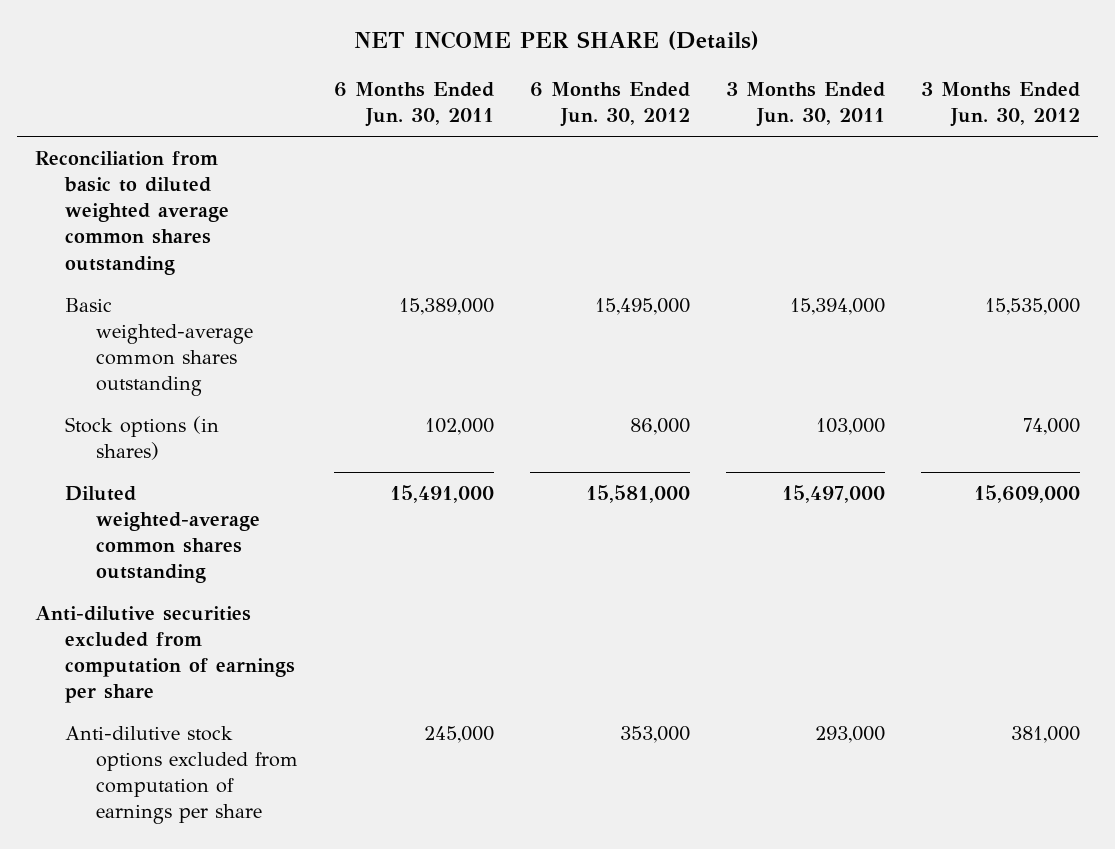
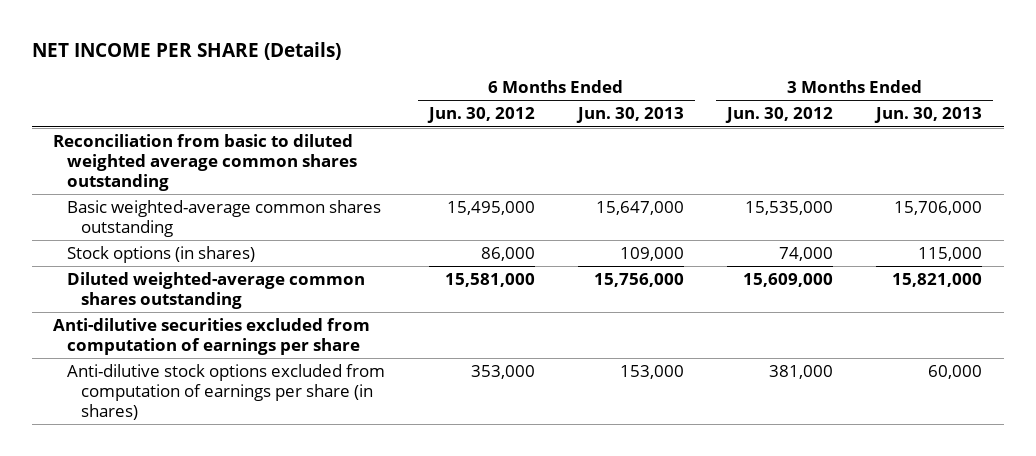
- | 6 Months Ended Jun. 30, 2011 | 6 Months Ended Jun. 30, 2012 | 3 Months Ended Jun. 30, 2011 | 3 Months Ended Jun. 30, 2012
+ | 6 Months Ended Jun. 30, 2012 | 6 Months Ended Jun. 30, 2013 | 3 Months Ended Jun. 30, 2012 | 3 Months Ended Jun. 30, 2013
- Anti-dilutive stock options excluded from computation of earnings per share | 245,000 | 353,000 | 293,000 | 381,000
+ Anti-dilutive stock options excluded from computation of earnings per share (in shares) | 353,000 | 153,000 | 381,000 | 60,000

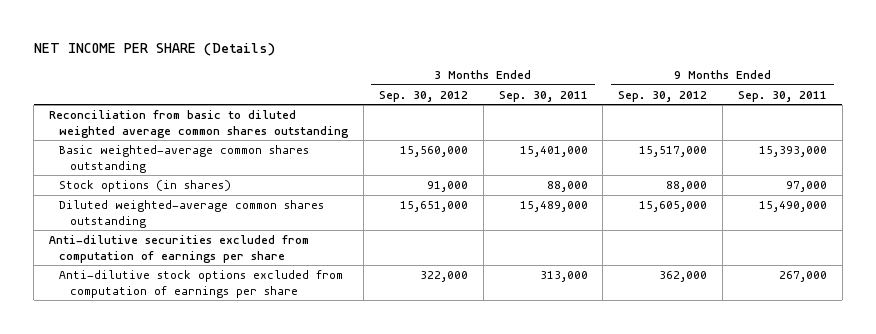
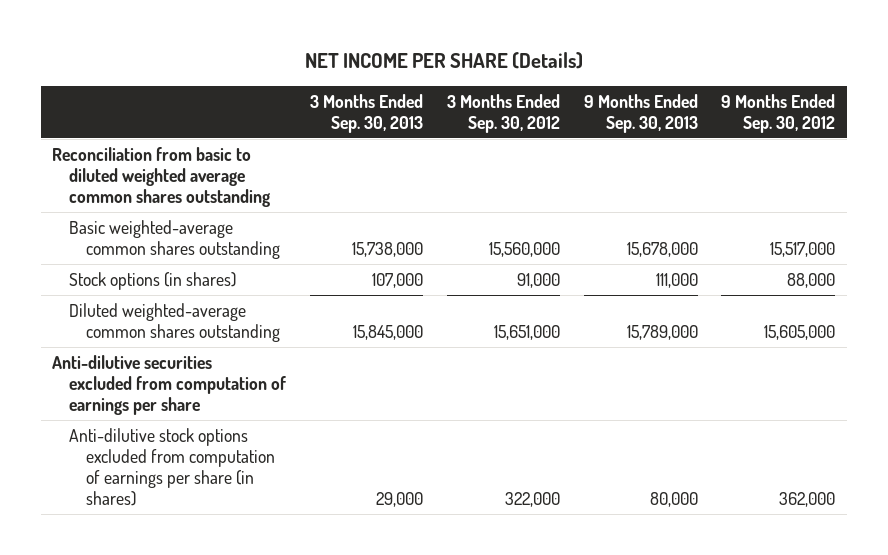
- | 3 Months Ended Sep. 30, 2012 | 3 Months Ended Sep. 30, 2011 | 9 Months Ended Sep. 30, 2012 | 9 Months Ended Sep. 30, 2011
+ | 3 Months Ended Sep. 30, 2013 | 3 Months Ended Sep. 30, 2012 | 9 Months Ended Sep. 30, 2013 | 9 Months Ended Sep. 30, 2012
- Anti-dilutive stock options excluded from computation of earnings per share | 322,000 | 313,000 | 362,000 | 267,000
+ Anti-dilutive stock options excluded from computation of earnings per share (in shares) | 29,000 | 322,000 | 80,000 | 362,000

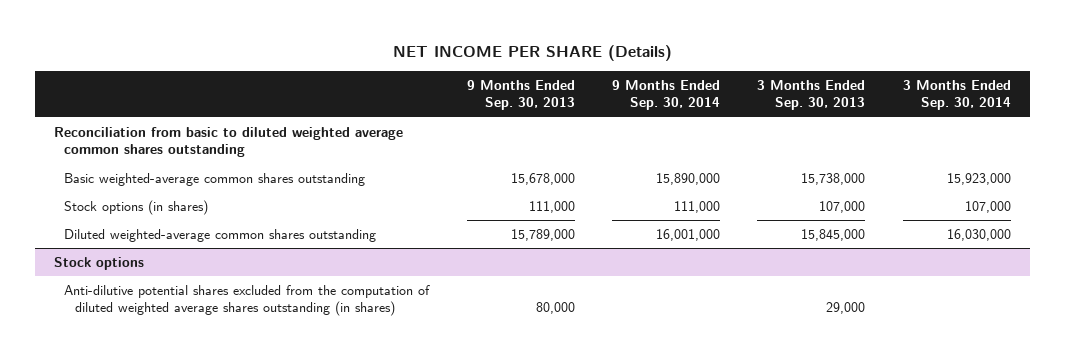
- | 3 Months Ended Sep. 30, 2013 | 3 Months Ended Sep. 30, 2012 | 9 Months Ended Sep. 30, 2013 | 9 Months Ended Sep. 30, 2012
+ | 9 Months Ended Sep. 30, 2013 | 9 Months Ended Sep. 30, 2014 | 3 Months Ended Sep. 30, 2013 | 3 Months Ended Sep. 30, 2014
- Anti-dilutive securities excluded from computation of earnings per share
- Anti-dilutive stock options excluded from computation of earnings per share (in shares) | 29,000 | 322,000 | 80,000 | 362,000
+ Stock options
+ Anti-dilutive potential shares excluded from the computation of diluted weighted average shares outstanding (in shares) | 80,000 | | 29,000 |

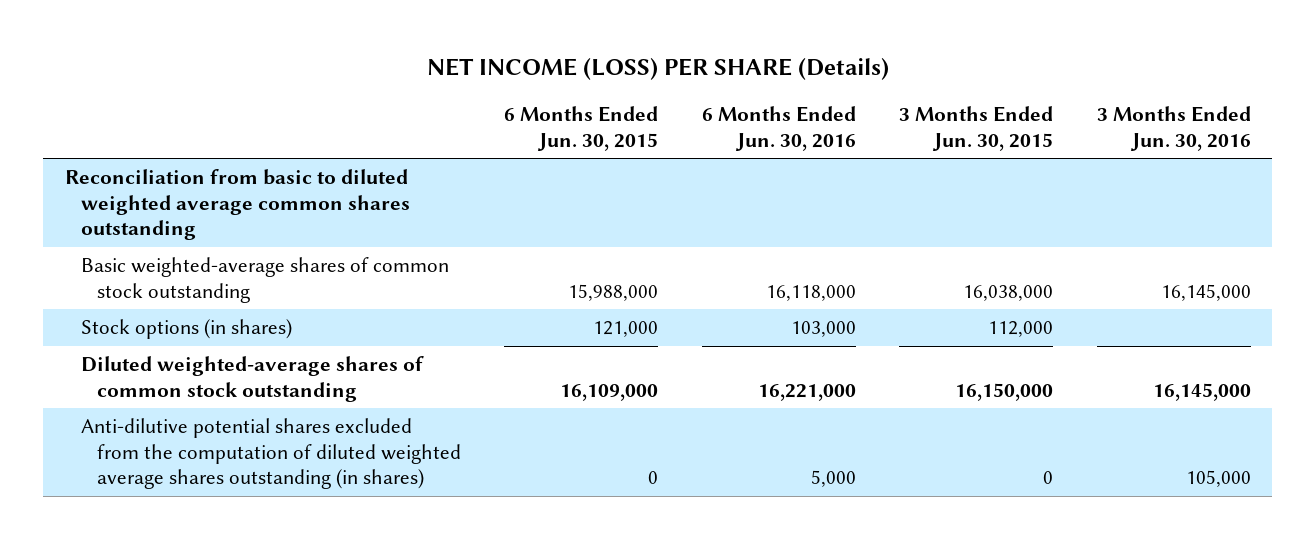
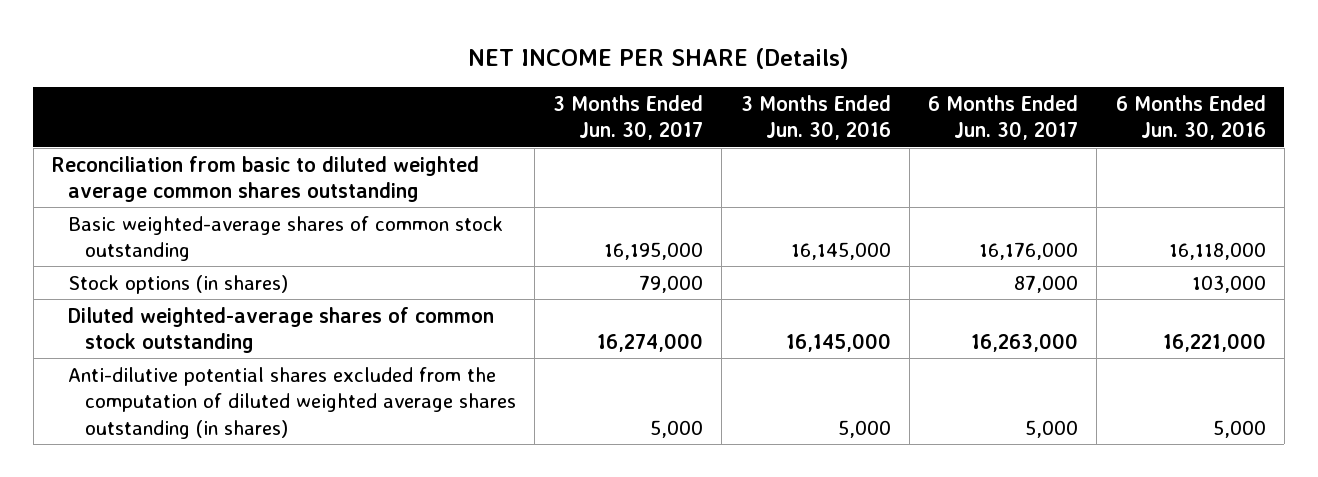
- NET INCOME (LOSS) PER SHARE (Details)
+ NET INCOME PER SHARE (Details)
- | 6 Months Ended Jun. 30, 2015 | 6 Months Ended Jun. 30, 2016 | 3 Months Ended Jun. 30, 2015 | 3 Months Ended Jun. 30, 2016
+ | 3 Months Ended Jun. 30, 2017 | 3 Months Ended Jun. 30, 2016 | 6 Months Ended Jun. 30, 2017 | 6 Months Ended Jun. 30, 2016
- Anti-dilutive potential shares excluded from the computation of diluted weighted average shares outstanding (in shares) | 0 | 5,000 | 0 | 105,000
+ Anti-dilutive potential shares excluded from the computation of diluted weighted average shares outstanding (in shares) | 5,000 | 5,000 | 5,000 | 5,000

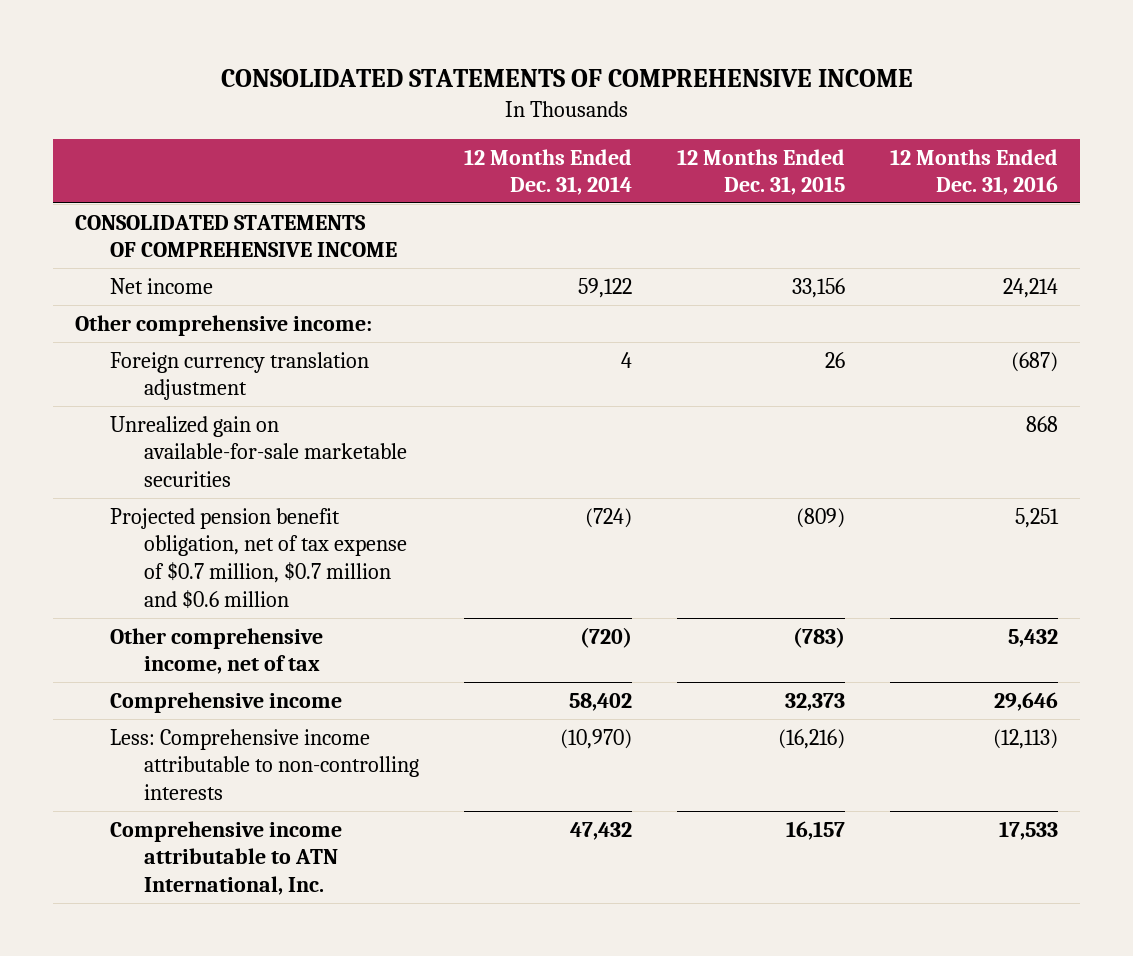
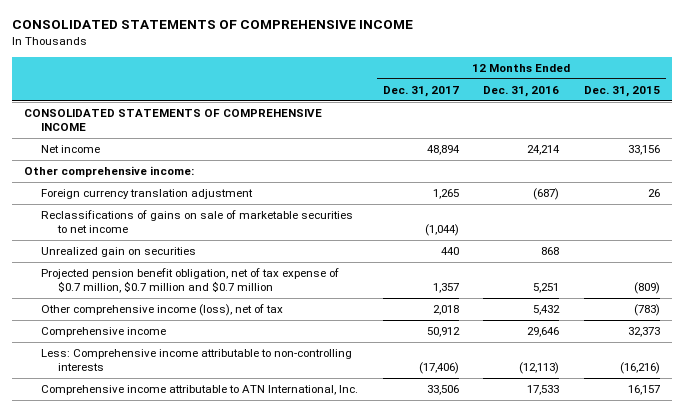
- | 12 Months Ended Dec. 31, 2014 | 12 Months Ended Dec. 31, 2015 | 12 Months Ended Dec. 31, 2016
+ | 12 Months Ended Dec. 31, 2017 | 12 Months Ended Dec. 31, 2016 | 12 Months Ended Dec. 31, 2015
- Unrealized gain on available-for-sale marketable securities | | | 868
- Projected pension benefit obligation, net of tax expense of $0.7 million, $0.7 million and $0.6 million | (724) | (809) | 5,251
- Other comprehensive income, net of tax | (720) | (783) | 5,432
+ Reclassifications of gains on sale of marketable securities to net income | (1,044) | |
+ Unrealized gain on securities | 440 | 868 |
+ Projected pension benefit obligation, net of tax expense of $0.7 million, $0.7 million and $0.7 million | 1,357 | 5,251 | (809)
+ Other comprehensive income (loss), net of tax | 2,018 | 5,432 | (783)

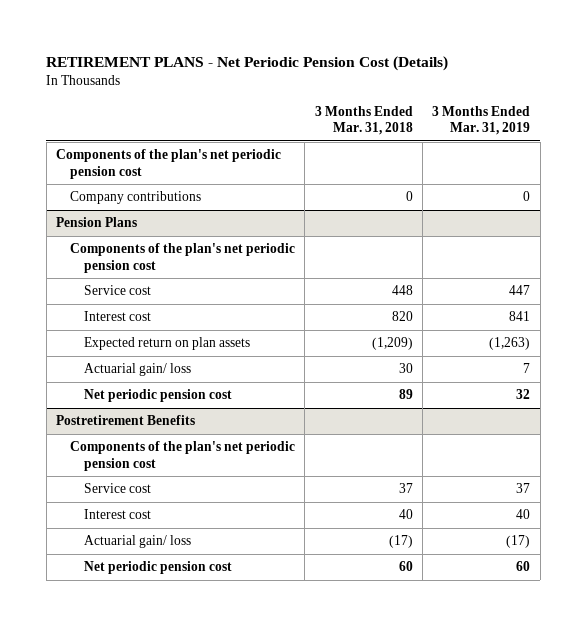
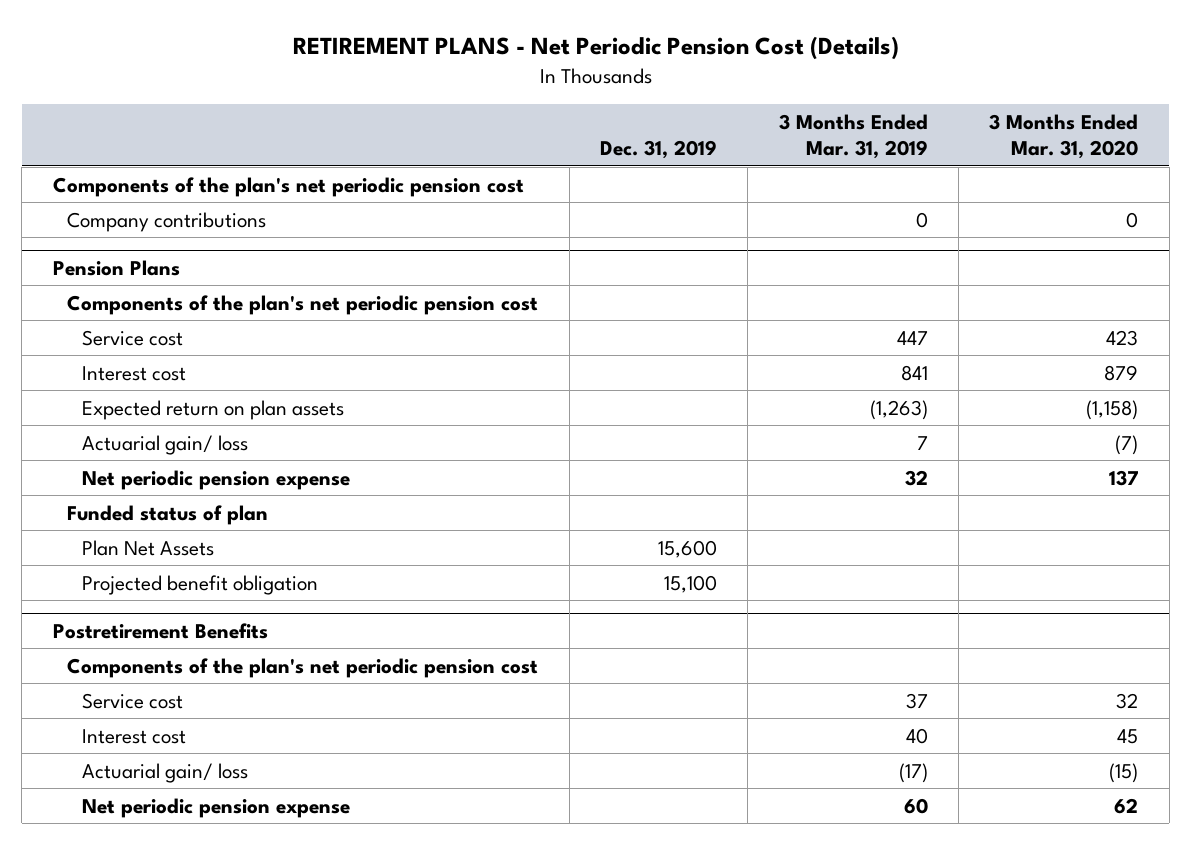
- | 3 Months Ended Mar. 31, 2018 | 3 Months Ended Mar. 31, 2019
+ | Dec. 31, 2019 | 3 Months Ended Mar. 31, 2019 | 3 Months Ended Mar. 31, 2020
@ Pension Plans
- Net periodic pension cost | 89 | 32
+ Net periodic pension expense | | 32 | 137
+ Funded status of plan
+ Plan Net Assets | 15,600 | |
+ Projected benefit obligation | 15,100 | |
@ Postretirement Benefits
- Net periodic pension cost | 60 | 60
+ Net periodic pension expense | | 60 | 62

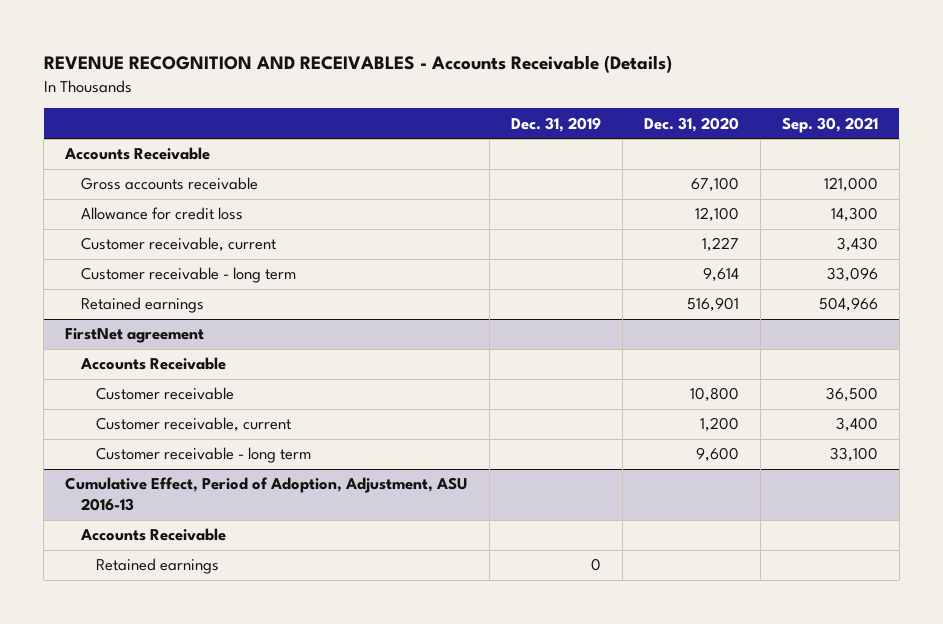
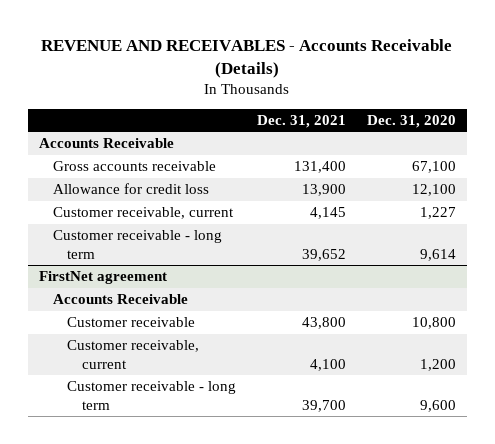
- REVENUE RECOGNITION AND RECEIVABLES - Accounts Receivable (Details)
+ REVENUE AND RECEIVABLES - Accounts Receivable (Details)
- | Dec. 31, 2019 | Dec. 31, 2020 | Sep. 30, 2021
+ | Dec. 31, 2021 | Dec. 31, 2020
- Retained earnings | | 516,901 | 504,966
- Cumulative Effect, Period of Adoption, Adjustment, ASU 2016-13
- Accounts Receivable
- Retained earnings | 0 | |

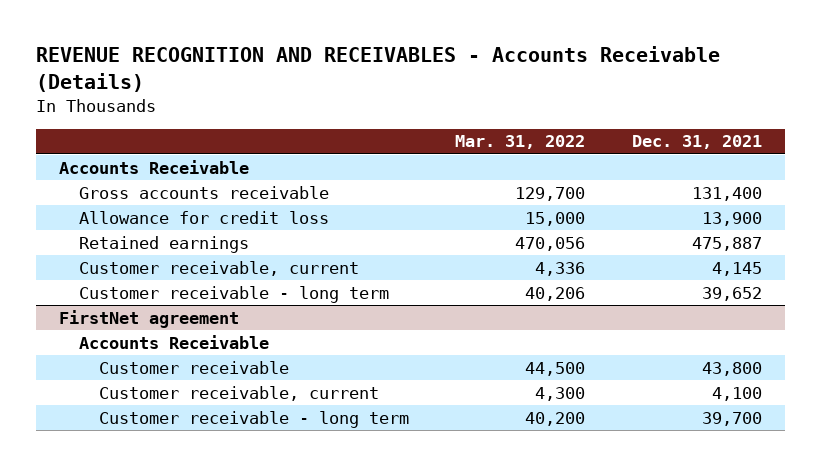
- REVENUE AND RECEIVABLES - Accounts Receivable (Details)
+ REVENUE RECOGNITION AND RECEIVABLES - Accounts Receivable (Details)
- | Dec. 31, 2021 | Dec. 31, 2020
+ | Mar. 31, 2022 | Dec. 31, 2021
+ Retained earnings | 470,056 | 475,887

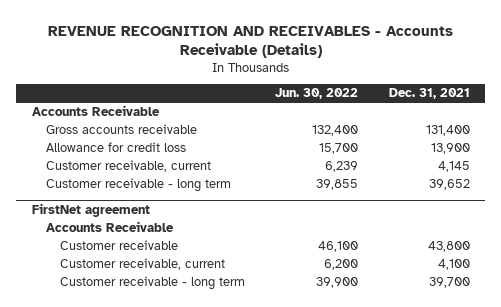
- | Mar. 31, 2022 | Dec. 31, 2021
+ | Jun. 30, 2022 | Dec. 31, 2021
- Retained earnings | 470,056 | 475,887

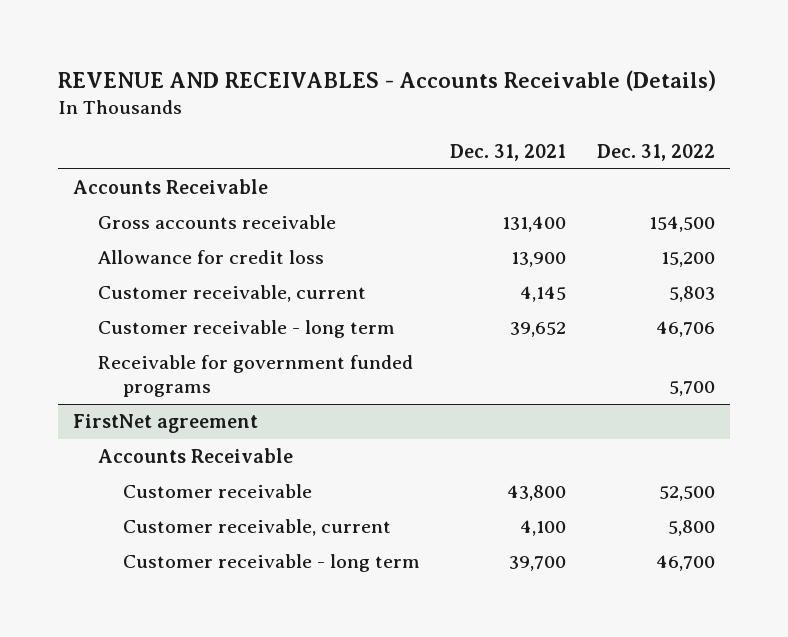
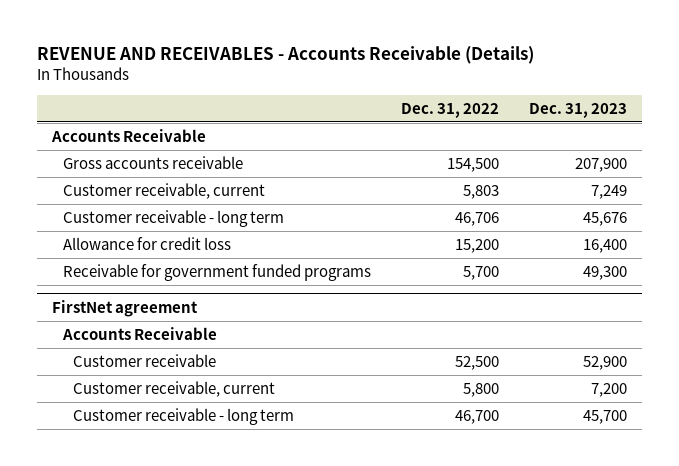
- | Dec. 31, 2021 | Dec. 31, 2022
+ | Dec. 31, 2022 | Dec. 31, 2023
moved down: Allowance for credit loss | 15,200 | 16,400

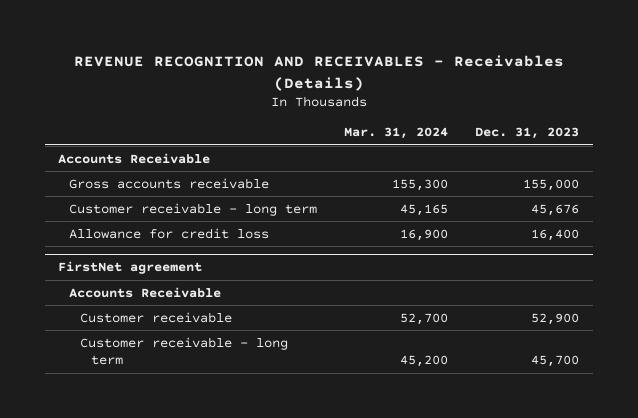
- REVENUE AND RECEIVABLES - Accounts Receivable (Details)
+ REVENUE RECOGNITION AND RECEIVABLES - Receivables (Details)
- | Dec. 31, 2022 | Dec. 31, 2023
+ | Mar. 31, 2024 | Dec. 31, 2023
- Gross accounts receivable | 154,500 | 207,900
- Customer receivable, current | 5,803 | 7,249
+ Gross accounts receivable | 155,300 | 155,000
- Receivable for government funded programs | 5,700 | 49,300
@ FirstNet agreement
- Customer receivable, current | 5,800 | 7,200

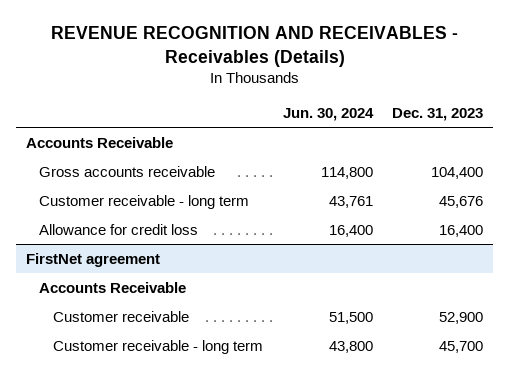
- | Mar. 31, 2024 | Dec. 31, 2023
+ | Jun. 30, 2024 | Dec. 31, 2023
- Gross accounts receivable | 155,300 | 155,000
+ Gross accounts receivable | 114,800 | 104,400

